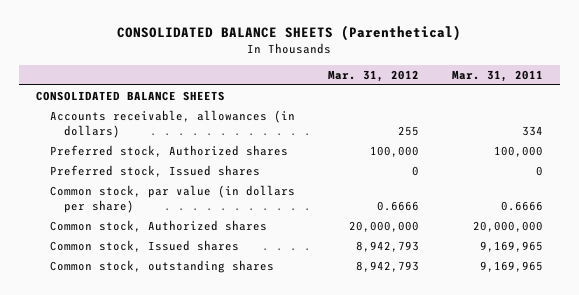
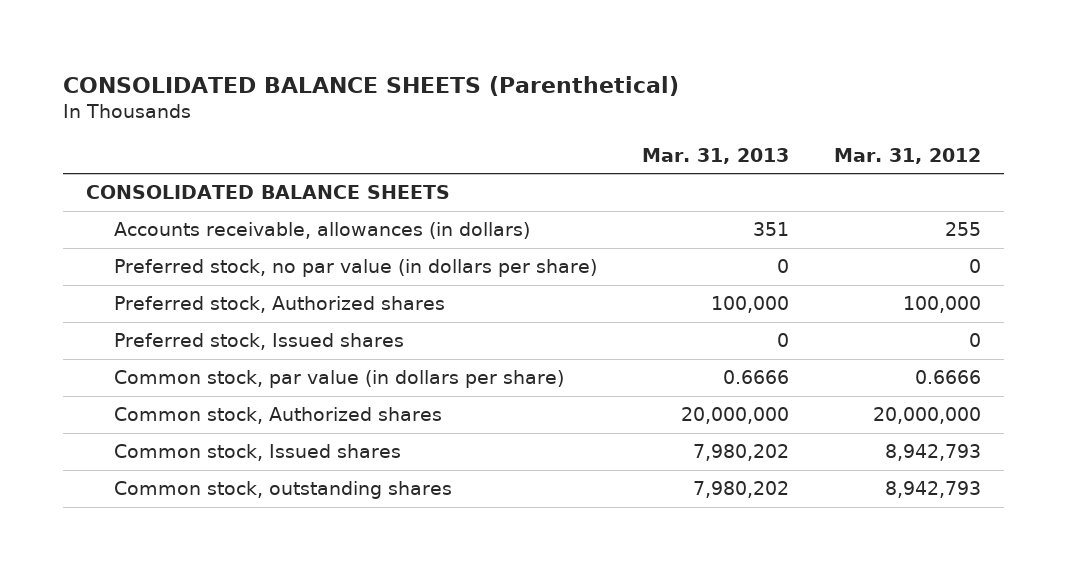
- | Mar. 31, 2012 | Mar. 31, 2011
+ | Mar. 31, 2013 | Mar. 31, 2012
+ Preferred stock, no par value (in dollars per share) | 0 | 0

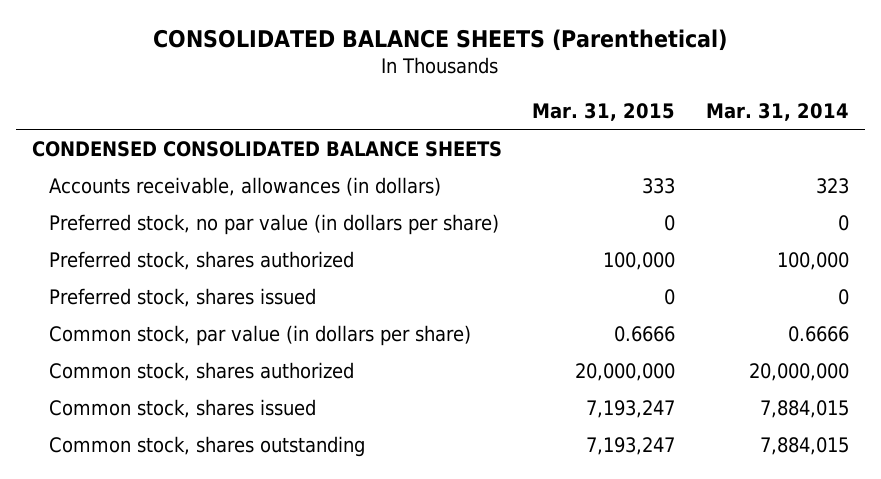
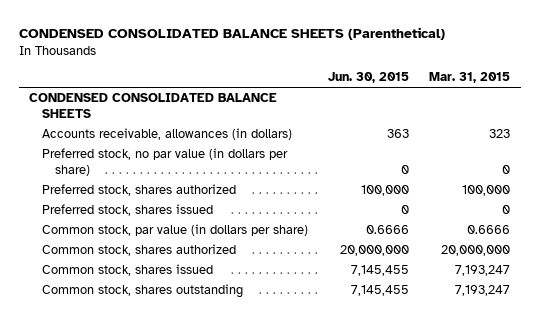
- CONSOLIDATED BALANCE SHEETS (Parenthetical)
+ CONDENSED CONSOLIDATED BALANCE SHEETS (Parenthetical)
- | Mar. 31, 2015 | Mar. 31, 2014
+ | Jun. 30, 2015 | Mar. 31, 2015
- Accounts receivable, allowances (in dollars) | 333 | 323
+ Accounts receivable, allowances (in dollars) | 363 | 323

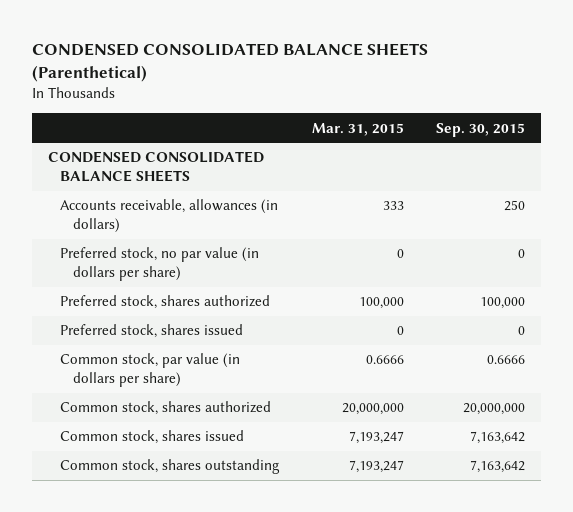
- | Jun. 30, 2015 | Mar. 31, 2015
+ | Mar. 31, 2015 | Sep. 30, 2015
- Accounts receivable, allowances (in dollars) | 363 | 323
+ Accounts receivable, allowances (in dollars) | 333 | 250

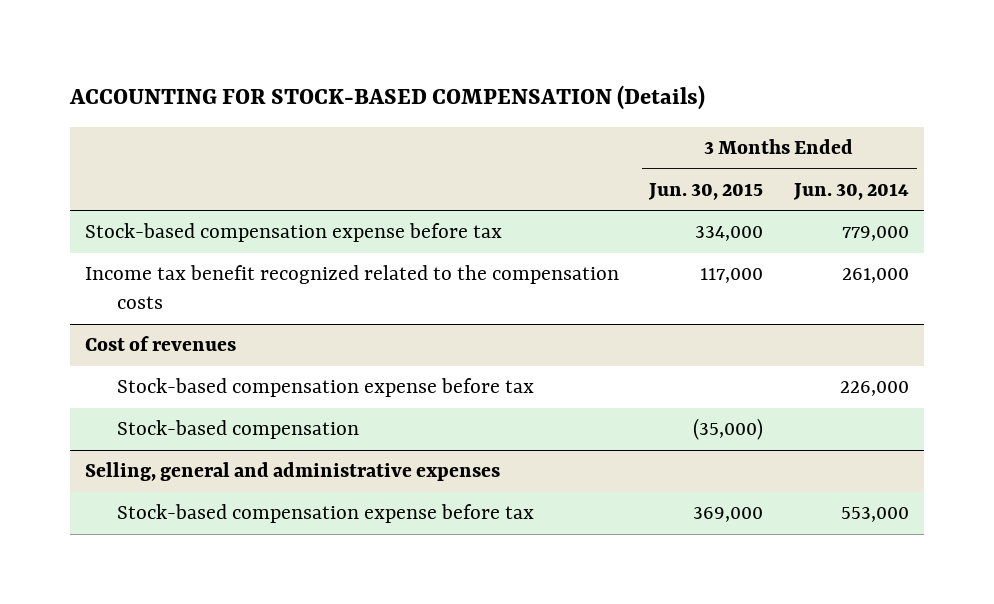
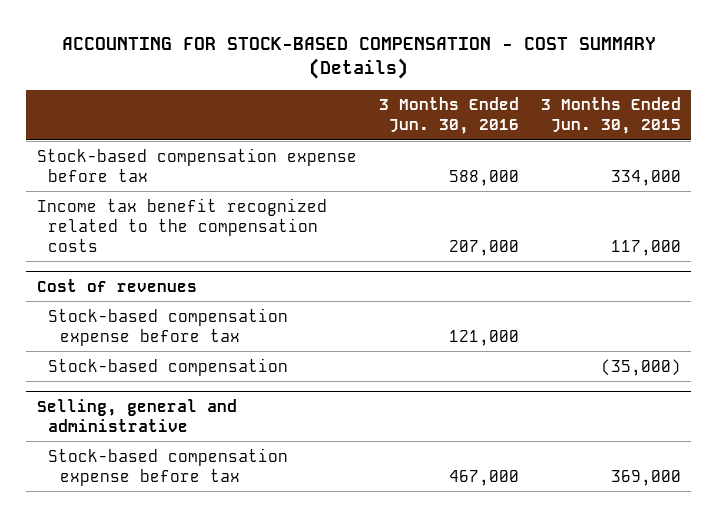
- ACCOUNTING FOR STOCK-BASED COMPENSATION (Details)
+ ACCOUNTING FOR STOCK-BASED COMPENSATION - COST SUMMARY (Details)
- | 3 Months Ended Jun. 30, 2015 | 3 Months Ended Jun. 30, 2014
+ | 3 Months Ended Jun. 30, 2016 | 3 Months Ended Jun. 30, 2015
- Selling, general and administrative expenses
+ Selling, general and administrative

